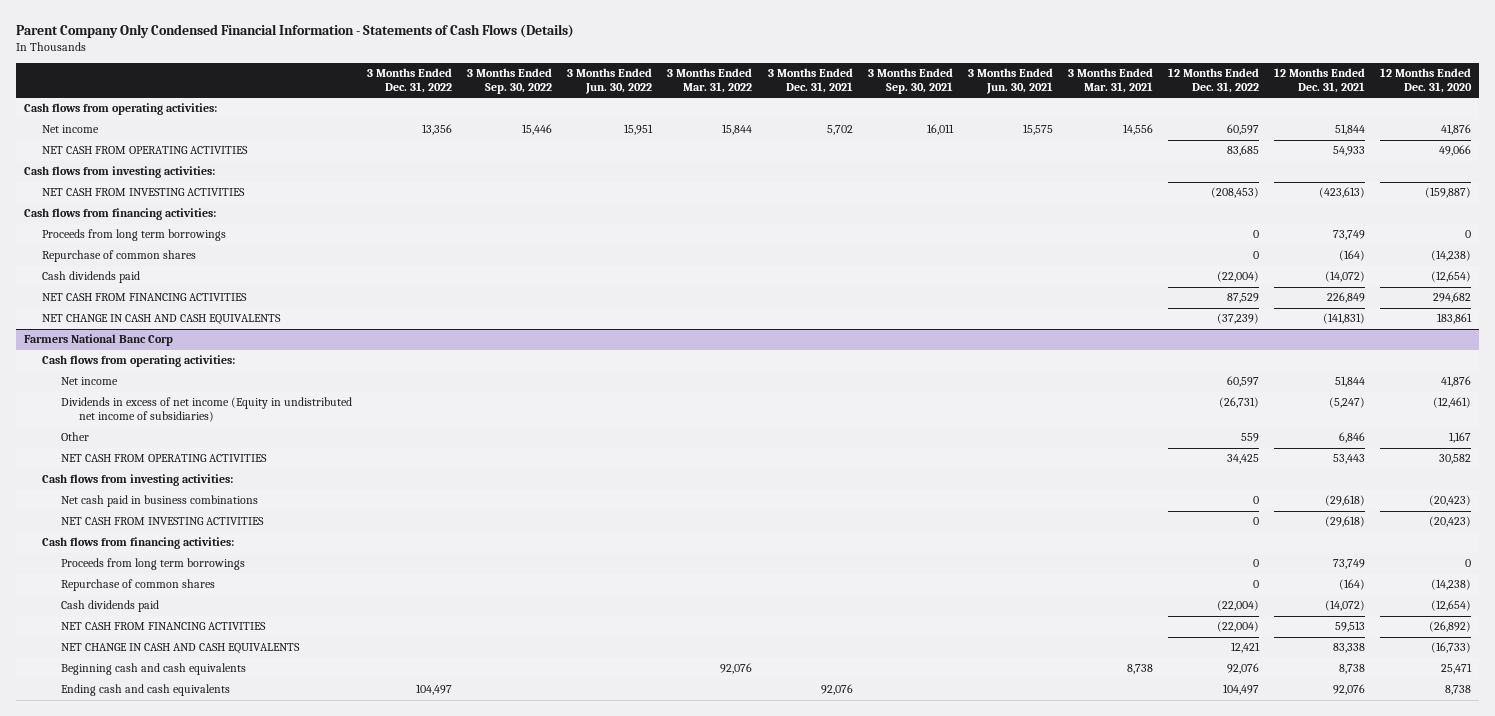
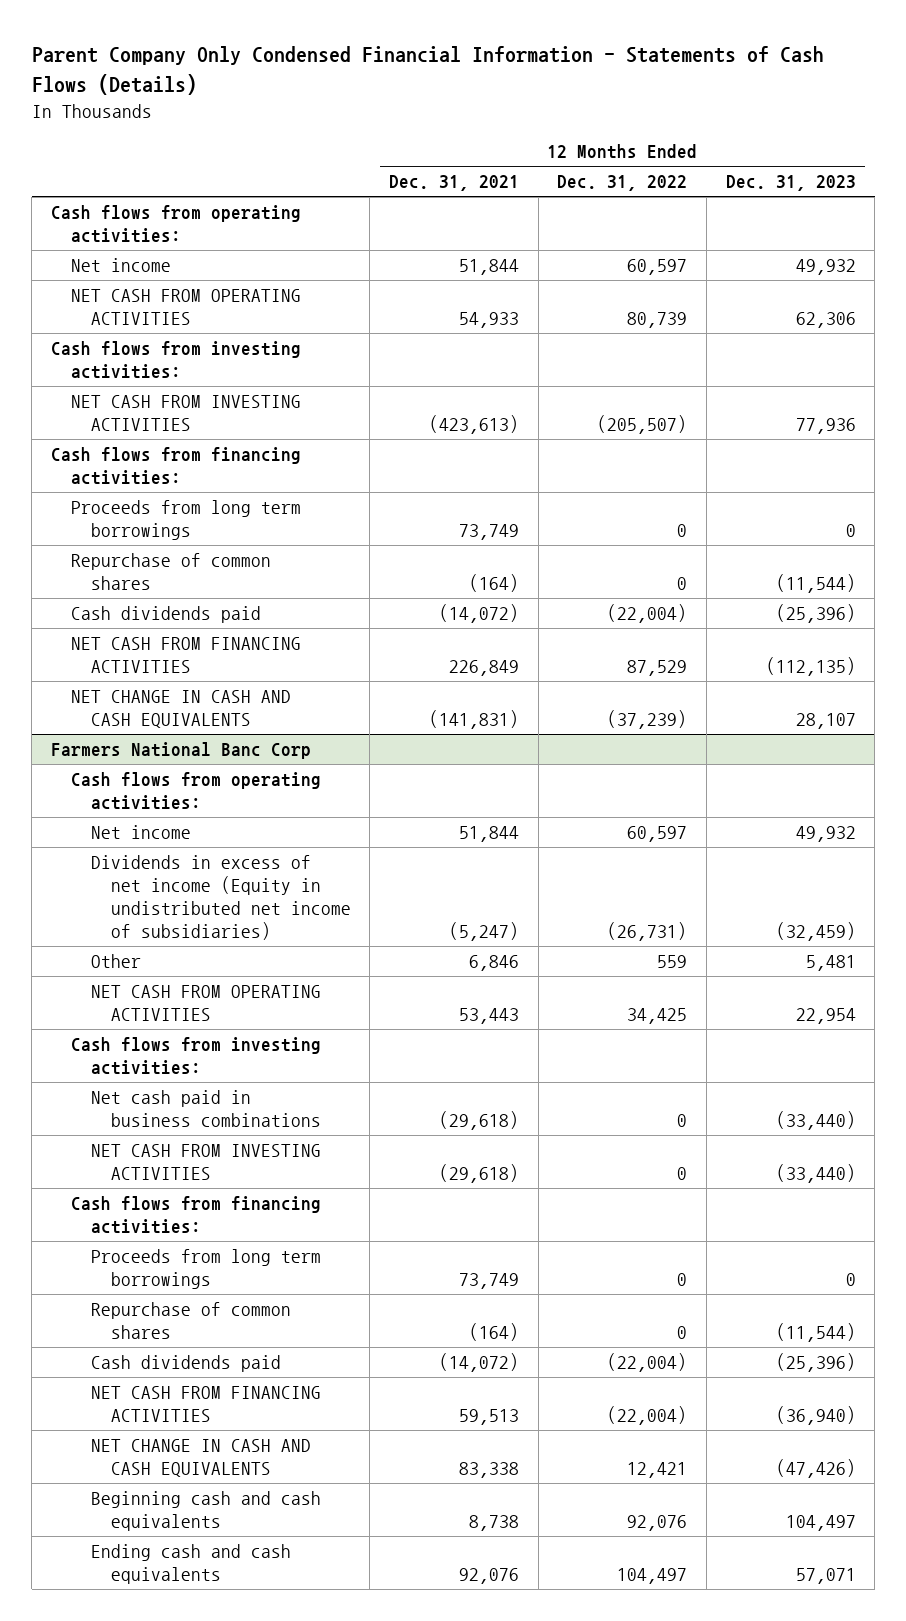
- | 3 Months Ended Dec. 31, 2022 | 3 Months Ended Sep. 30, 2022 | 3 Months Ended Jun. 30, 2022 | 3 Months Ended Mar. 31, 2022 | 3 Months Ended Dec. 31, 2021 | 3 Months Ended Sep. 30, 2021 | 3 Months Ended Jun. 30, 2021 | 3 Months Ended Mar. 31, 2021 | 12 Months Ended Dec. 31, 2022 | 12 Months Ended Dec. 31, 2021 | 12 Months Ended Dec. 31, 2020
+ | 12 Months Ended Dec. 31, 2021 | 12 Months Ended Dec. 31, 2022 | 12 Months Ended Dec. 31, 2023
- NET CASH FROM OPERATING ACTIVITIES | | | | | | | | | 83,685 | 54,933 | 49,066
+ NET CASH FROM OPERATING ACTIVITIES | 54,933 | 80,739 | 62,306
- NET CASH FROM INVESTING ACTIVITIES | | | | | | | | | (208,453) | (423,613) | (159,887)
+ NET CASH FROM INVESTING ACTIVITIES | (423,613) | (205,507) | 77,936

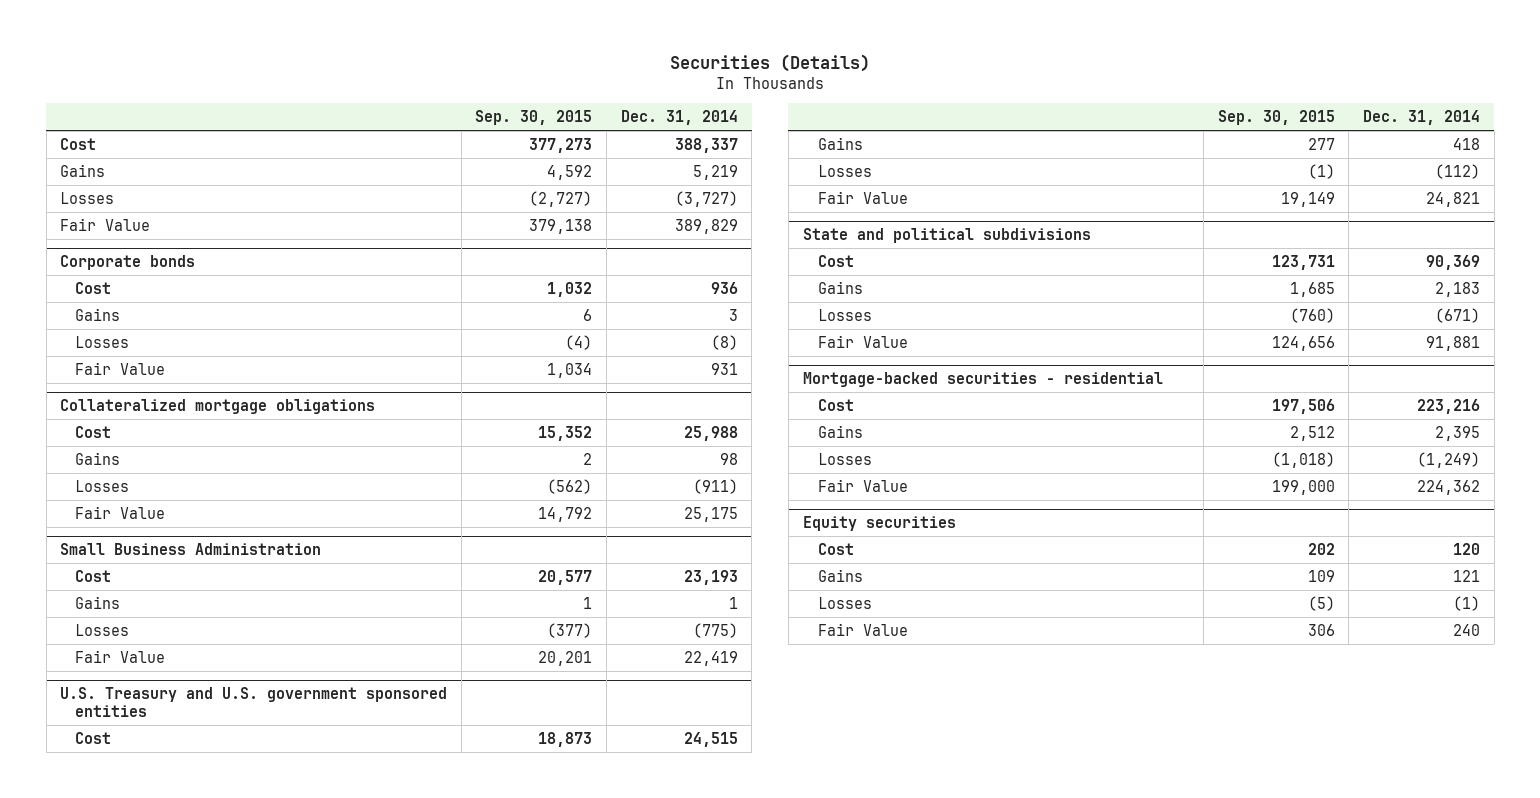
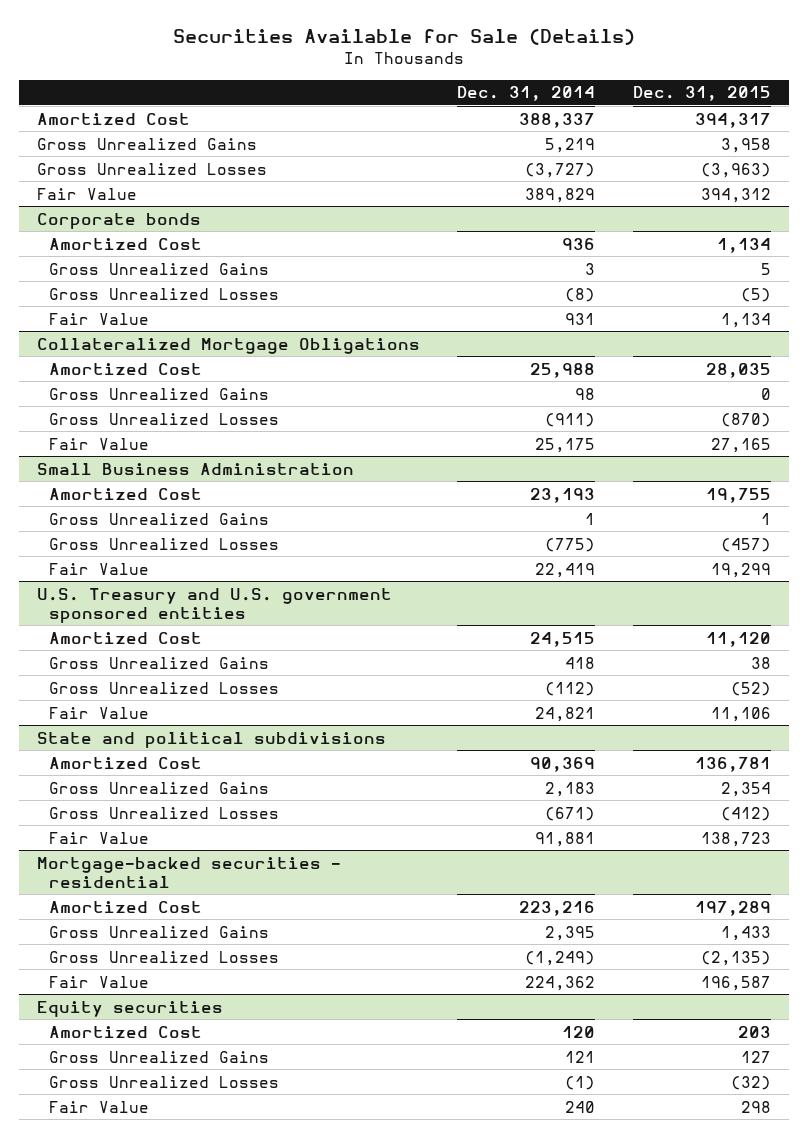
- Securities (Details)
+ Securities Available for Sale (Details)
- | Sep. 30, 2015 | Dec. 31, 2014
+ | Dec. 31, 2014 | Dec. 31, 2015
- Cost | 377,273 | 388,337
- Gains | 4,592 | 5,219
- Losses | (2,727) | (3,727)
+ Amortized Cost | 388,337 | 394,317
+ Gross Unrealized Gains | 5,219 | 3,958
+ Gross Unrealized Losses | (3,727) | (3,963)
@ Corporate bonds
- Cost | 1,032 | 936
- Gains | 6 | 3
- Losses | (4) | (8)
+ Amortized Cost | 936 | 1,134
+ Gross Unrealized Gains | 3 | 5
+ Gross Unrealized Losses | (8) | (5)
- Collateralized mortgage obligations
- Cost | 15,352 | 25,988
- Gains | 2 | 98
- Losses | (562) | (911)
+ Collateralized Mortgage Obligations
+ Amortized Cost | 25,988 | 28,035
+ Gross Unrealized Gains | 98 | 0
+ Gross Unrealized Losses | (911) | (870)
@ Small Business Administration
- Cost | 20,577 | 23,193
- Gains | 1 | 1
- Losses | (377) | (775)
+ Amortized Cost | 23,193 | 19,755
+ Gross Unrealized Gains | 1 | 1
+ Gross Unrealized Losses | (775) | (457)
@ U.S. Treasury and U.S. government sponsored entities
- Cost | 18,873 | 24,515
- Gains | 277 | 418
- Losses | (1) | (112)
+ Amortized Cost | 24,515 | 11,120
+ Gross Unrealized Gains | 418 | 38
+ Gross Unrealized Losses | (112) | (52)
@ State and political subdivisions
- Cost | 123,731 | 90,369
- Gains | 1,685 | 2,183
- Losses | (760) | (671)
+ Amortized Cost | 90,369 | 136,781
+ Gross Unrealized Gains | 2,183 | 2,354
+ Gross Unrealized Losses | (671) | (412)
@ Mortgage-backed securities - residential
- Cost | 197,506 | 223,216
- Gains | 2,512 | 2,395
- Losses | (1,018) | (1,249)
+ Amortized Cost | 223,216 | 197,289
+ Gross Unrealized Gains | 2,395 | 1,433
+ Gross Unrealized Losses | (1,249) | (2,135)
@ Equity securities
- Cost | 202 | 120
- Gains | 109 | 121
- Losses | (5) | (1)
+ Amortized Cost | 120 | 203
+ Gross Unrealized Gains | 121 | 127
+ Gross Unrealized Losses | (1) | (32)

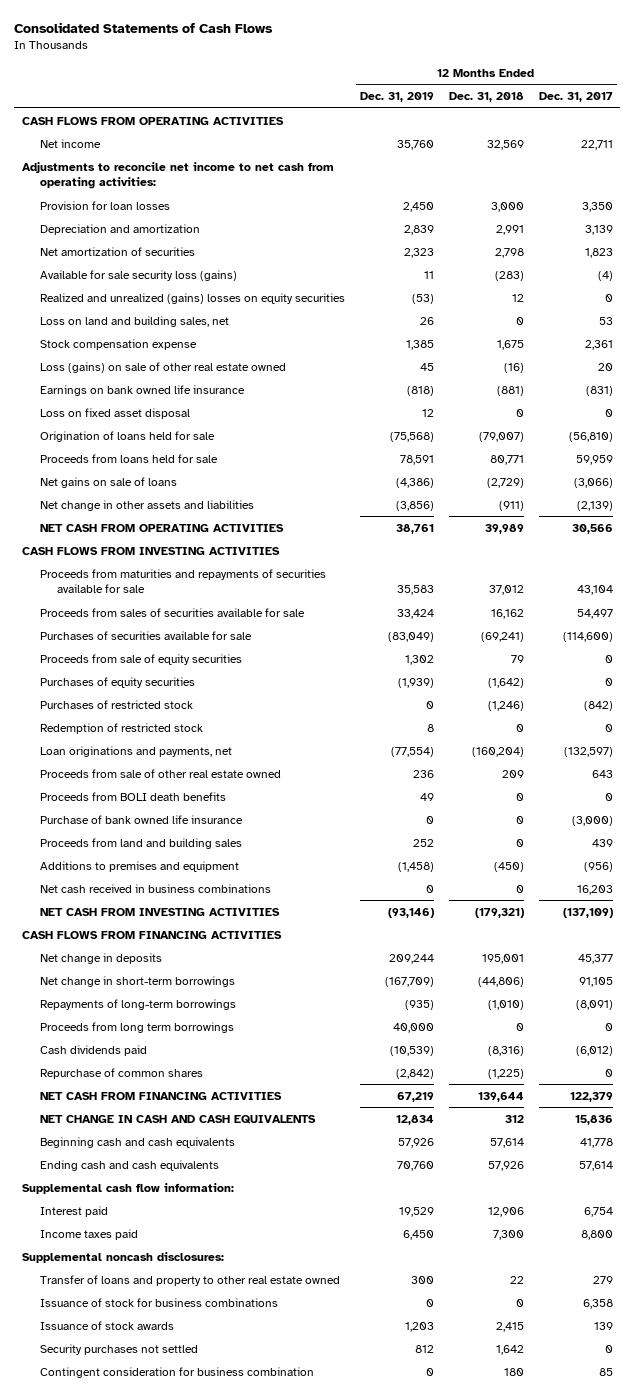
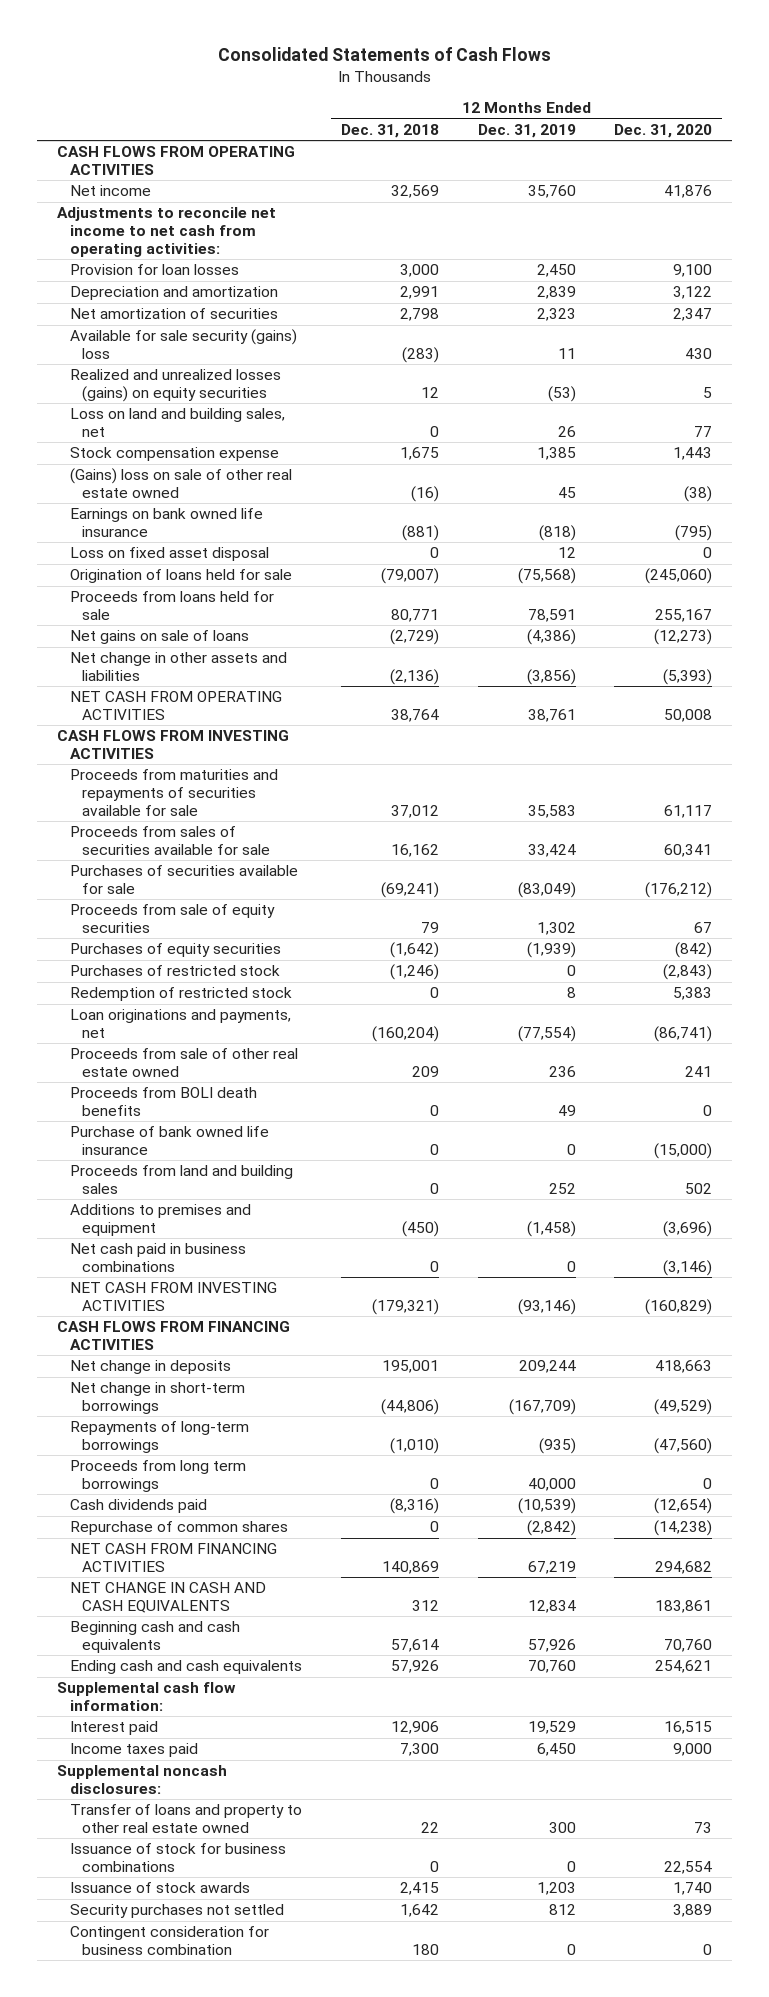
- | 12 Months Ended Dec. 31, 2019 | 12 Months Ended Dec. 31, 2018 | 12 Months Ended Dec. 31, 2017
+ | 12 Months Ended Dec. 31, 2018 | 12 Months Ended Dec. 31, 2019 | 12 Months Ended Dec. 31, 2020
- Available for sale security loss (gains) | 11 | (283) | (4)
- Realized and unrealized (gains) losses on equity securities | (53) | 12 | 0
+ Available for sale security (gains) loss | (283) | 11 | 430
+ Realized and unrealized losses (gains) on equity securities | 12 | (53) | 5
- Loss (gains) on sale of other real estate owned | 45 | (16) | 20
+ (Gains) loss on sale of other real estate owned | (16) | 45 | (38)
- Net change in other assets and liabilities | (3,856) | (911) | (2,139)
- NET CASH FROM OPERATING ACTIVITIES | 38,761 | 39,989 | 30,566
+ Net change in other assets and liabilities | (2,136) | (3,856) | (5,393)
+ NET CASH FROM OPERATING ACTIVITIES | 38,764 | 38,761 | 50,008
- Net cash received in business combinations | 0 | 0 | 16,203
+ Net cash paid in business combinations | 0 | 0 | (3,146)
- Repurchase of common shares | (2,842) | (1,225) | 0
- NET CASH FROM FINANCING ACTIVITIES | 67,219 | 139,644 | 122,379
+ Repurchase of common shares | 0 | (2,842) | (14,238)
+ NET CASH FROM FINANCING ACTIVITIES | 140,869 | 67,219 | 294,682

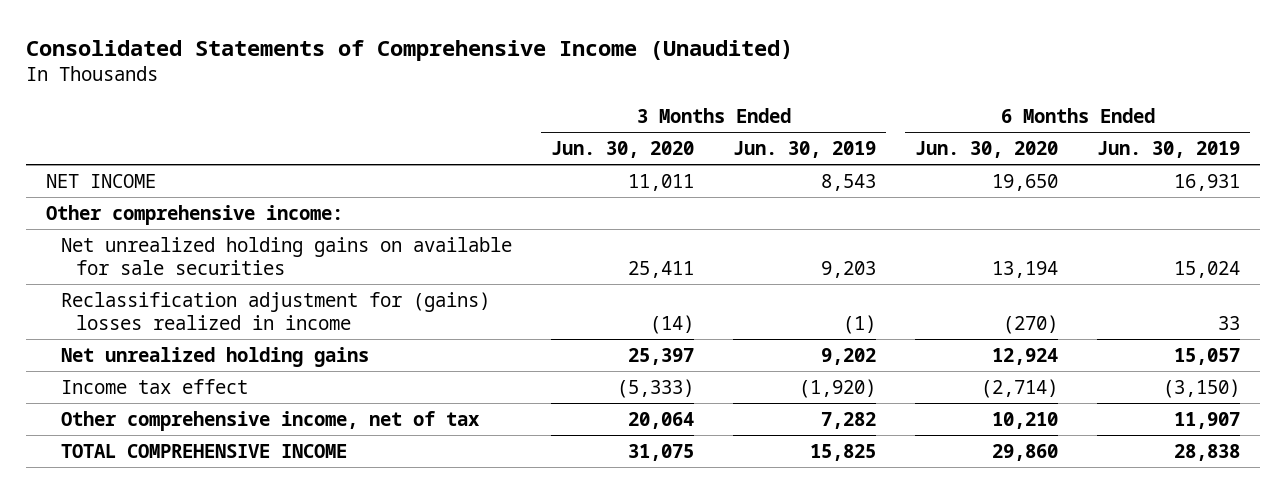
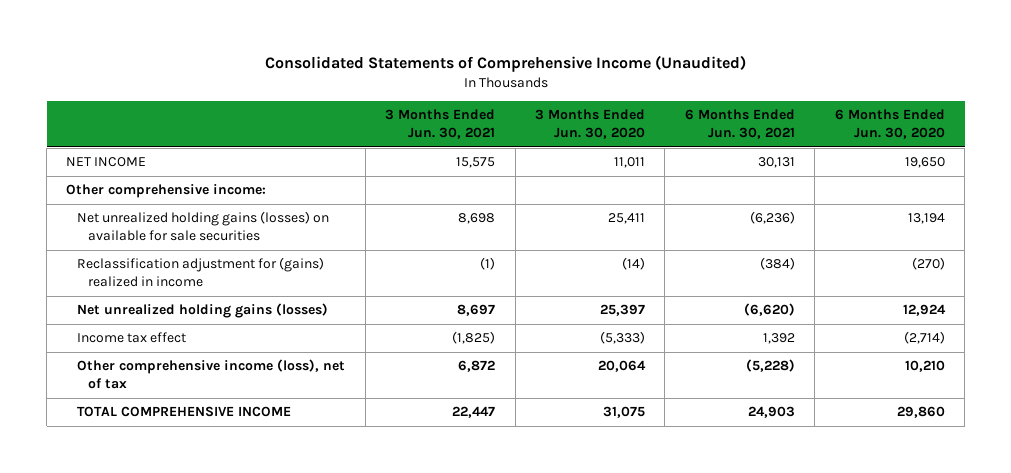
- | 3 Months Ended Jun. 30, 2020 | 3 Months Ended Jun. 30, 2019 | 6 Months Ended Jun. 30, 2020 | 6 Months Ended Jun. 30, 2019
+ | 3 Months Ended Jun. 30, 2021 | 3 Months Ended Jun. 30, 2020 | 6 Months Ended Jun. 30, 2021 | 6 Months Ended Jun. 30, 2020
- Net unrealized holding gains on available for sale securities | 25,411 | 9,203 | 13,194 | 15,024
- Reclassification adjustment for (gains) losses realized in income | (14) | (1) | (270) | 33
- Net unrealized holding gains | 25,397 | 9,202 | 12,924 | 15,057
+ Net unrealized holding gains (losses) on available for sale securities | 8,698 | 25,411 | (6,236) | 13,194
+ Reclassification adjustment for (gains) realized in income | (1) | (14) | (384) | (270)
+ Net unrealized holding gains (losses) | 8,697 | 25,397 | (6,620) | 12,924
- Other comprehensive income, net of tax | 20,064 | 7,282 | 10,210 | 11,907
+ Other comprehensive income (loss), net of tax | 6,872 | 20,064 | (5,228) | 10,210

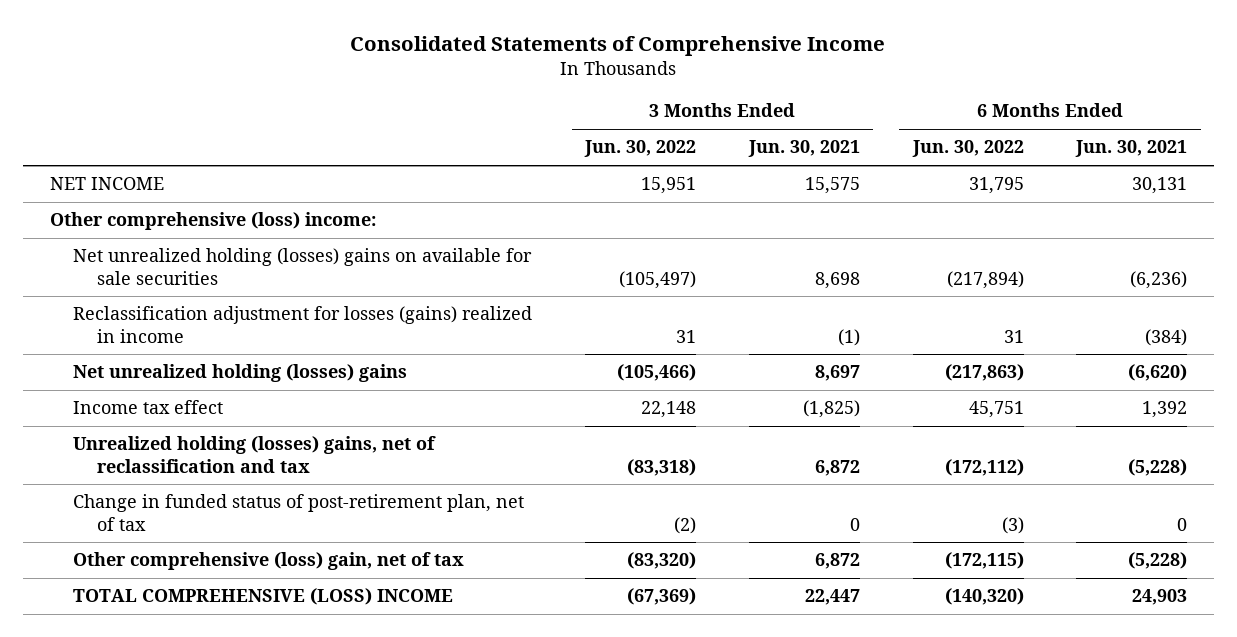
- Consolidated Statements of Comprehensive Income (Unaudited)
+ Consolidated Statements of Comprehensive Income
- | 3 Months Ended Jun. 30, 2021 | 3 Months Ended Jun. 30, 2020 | 6 Months Ended Jun. 30, 2021 | 6 Months Ended Jun. 30, 2020
+ | 3 Months Ended Jun. 30, 2022 | 3 Months Ended Jun. 30, 2021 | 6 Months Ended Jun. 30, 2022 | 6 Months Ended Jun. 30, 2021
- Other comprehensive income:
- Net unrealized holding gains (losses) on available for sale securities | 8,698 | 25,411 | (6,236) | 13,194
- Reclassification adjustment for (gains) realized in income | (1) | (14) | (384) | (270)
- Net unrealized holding gains (losses) | 8,697 | 25,397 | (6,620) | 12,924
+ Other comprehensive (loss) income:
+ Net unrealized holding (losses) gains on available for sale securities | (105,497) | 8,698 | (217,894) | (6,236)
+ Reclassification adjustment for losses (gains) realized in income | 31 | (1) | 31 | (384)
+ Net unrealized holding (losses) gains | (105,466) | 8,697 | (217,863) | (6,620)
- Other comprehensive income (loss), net of tax | 6,872 | 20,064 | (5,228) | 10,210
- TOTAL COMPREHENSIVE INCOME | 22,447 | 31,075 | 24,903 | 29,860
+ Unrealized holding (losses) gains, net of reclassification and tax | (83,318) | 6,872 | (172,112) | (5,228)
+ Change in funded status of post-retirement plan, net of tax | (2) | 0 | (3) | 0
+ Other comprehensive (loss) gain, net of tax | (83,320) | 6,872 | (172,115) | (5,228)
+ TOTAL COMPREHENSIVE (LOSS) INCOME | (67,369) | 22,447 | (140,320) | 24,903

